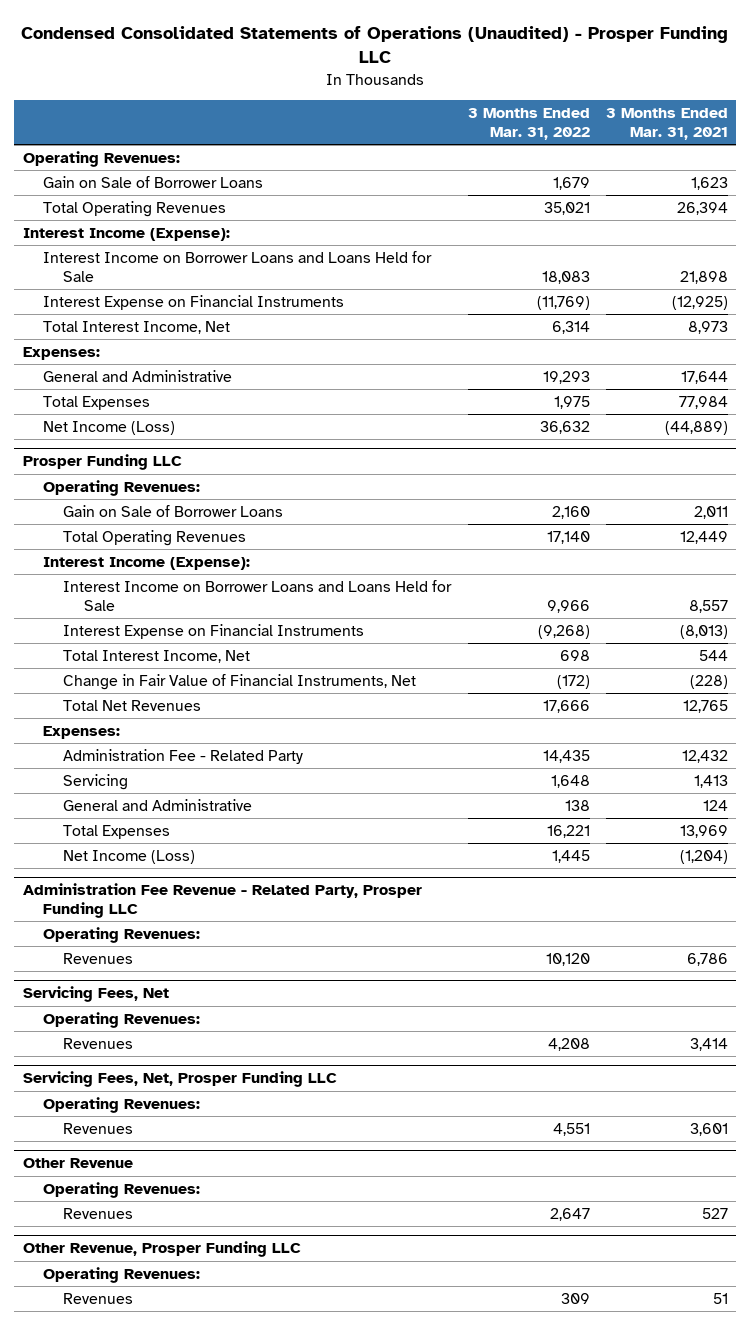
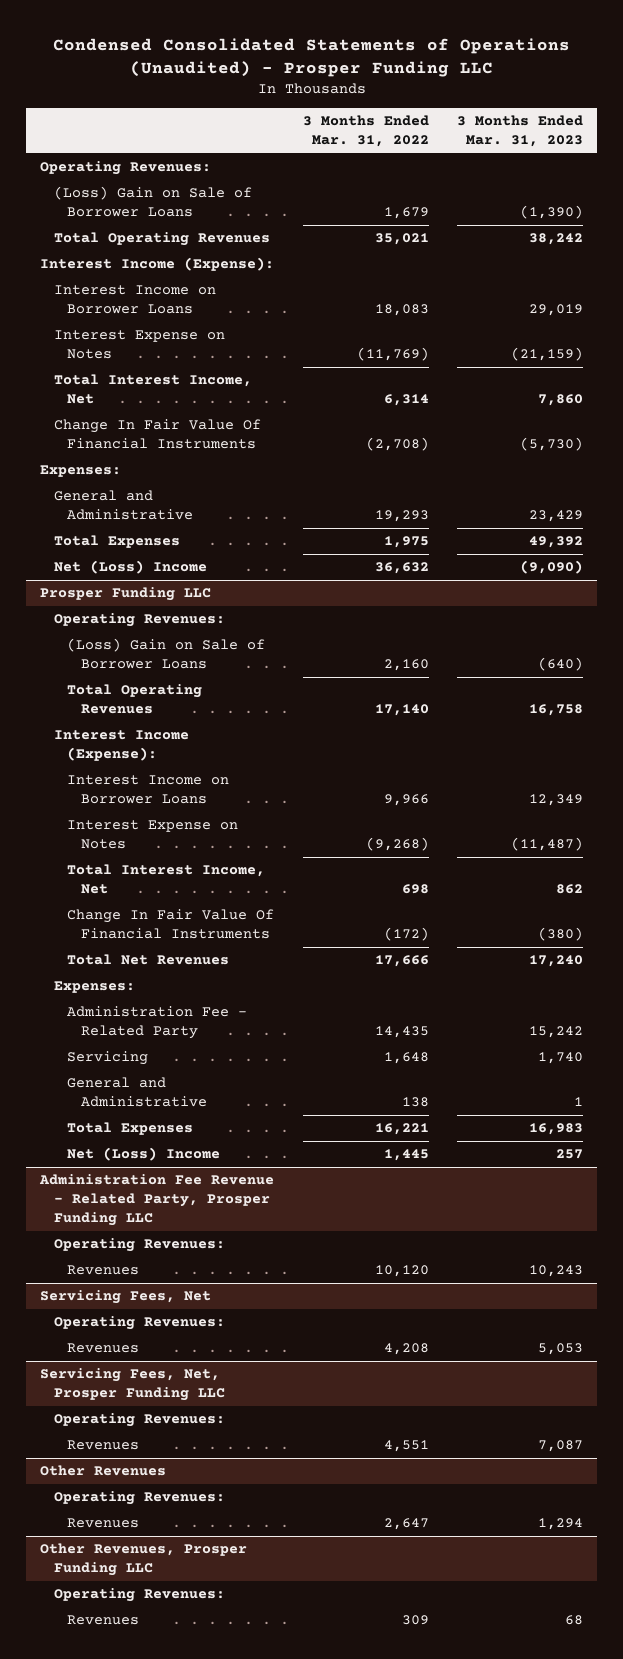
- | 3 Months Ended Mar. 31, 2022 | 3 Months Ended Mar. 31, 2021
+ | 3 Months Ended Mar. 31, 2022 | 3 Months Ended Mar. 31, 2023
- Gain on Sale of Borrower Loans | 1,679 | 1,623
+ (Loss) Gain on Sale of Borrower Loans | 1,679 | (1,390)
- Interest Income on Borrower Loans and Loans Held for Sale | 18,083 | 21,898
- Interest Expense on Financial Instruments | (11,769) | (12,925)
+ Interest Income on Borrower Loans | 18,083 | 29,019
+ Interest Expense on Notes | (11,769) | (21,159)
+ Change In Fair Value Of Financial Instruments | (2,708) | (5,730)
- Net Income (Loss) | 36,632 | (44,889)
+ Net (Loss) Income | 36,632 | (9,090)
@ Prosper Funding LLC
- Gain on Sale of Borrower Loans | 2,160 | 2,011
+ (Loss) Gain on Sale of Borrower Loans | 2,160 | (640)
- Interest Income on Borrower Loans and Loans Held for Sale | 9,966 | 8,557
- Interest Expense on Financial Instruments | (9,268) | (8,013)
+ Interest Income on Borrower Loans | 9,966 | 12,349
+ Interest Expense on Notes | (9,268) | (11,487)
- Change in Fair Value of Financial Instruments, Net | (172) | (228)
+ Change In Fair Value Of Financial Instruments | (172) | (380)
- Net Income (Loss) | 1,445 | (1,204)
+ Net (Loss) Income | 1,445 | 257
- Other Revenue
+ Other Revenues
- Other Revenue, Prosper Funding LLC
+ Other Revenues, Prosper Funding LLC

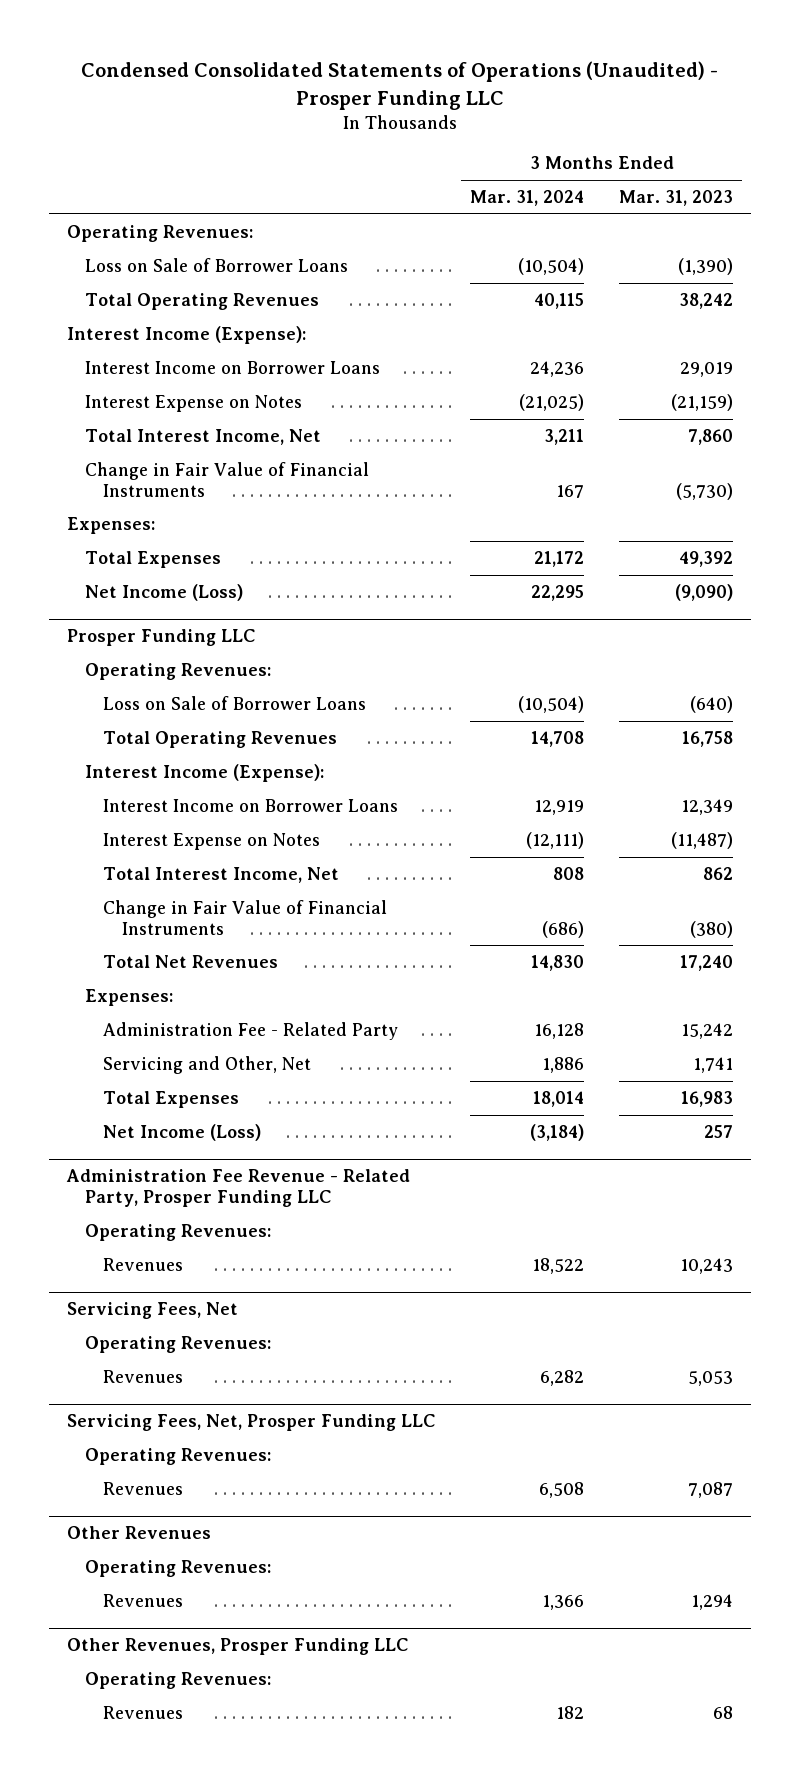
- | 3 Months Ended Mar. 31, 2022 | 3 Months Ended Mar. 31, 2023
+ | 3 Months Ended Mar. 31, 2024 | 3 Months Ended Mar. 31, 2023
- (Loss) Gain on Sale of Borrower Loans | 1,679 | (1,390)
+ Loss on Sale of Borrower Loans | (10,504) | (1,390)
- Change In Fair Value Of Financial Instruments | (2,708) | (5,730)
+ Change in Fair Value of Financial Instruments | 167 | (5,730)
- General and Administrative | 19,293 | 23,429
- Net (Loss) Income | 36,632 | (9,090)
+ Net Income (Loss) | 22,295 | (9,090)
@ Prosper Funding LLC
- (Loss) Gain on Sale of Borrower Loans | 2,160 | (640)
+ Loss on Sale of Borrower Loans | (10,504) | (640)
- Change In Fair Value Of Financial Instruments | (172) | (380)
+ Change in Fair Value of Financial Instruments | (686) | (380)
- Servicing | 1,648 | 1,740
- General and Administrative | 138 | 1
+ Servicing and Other, Net | 1,886 | 1,741
- Net (Loss) Income | 1,445 | 257
+ Net Income (Loss) | (3,184) | 257

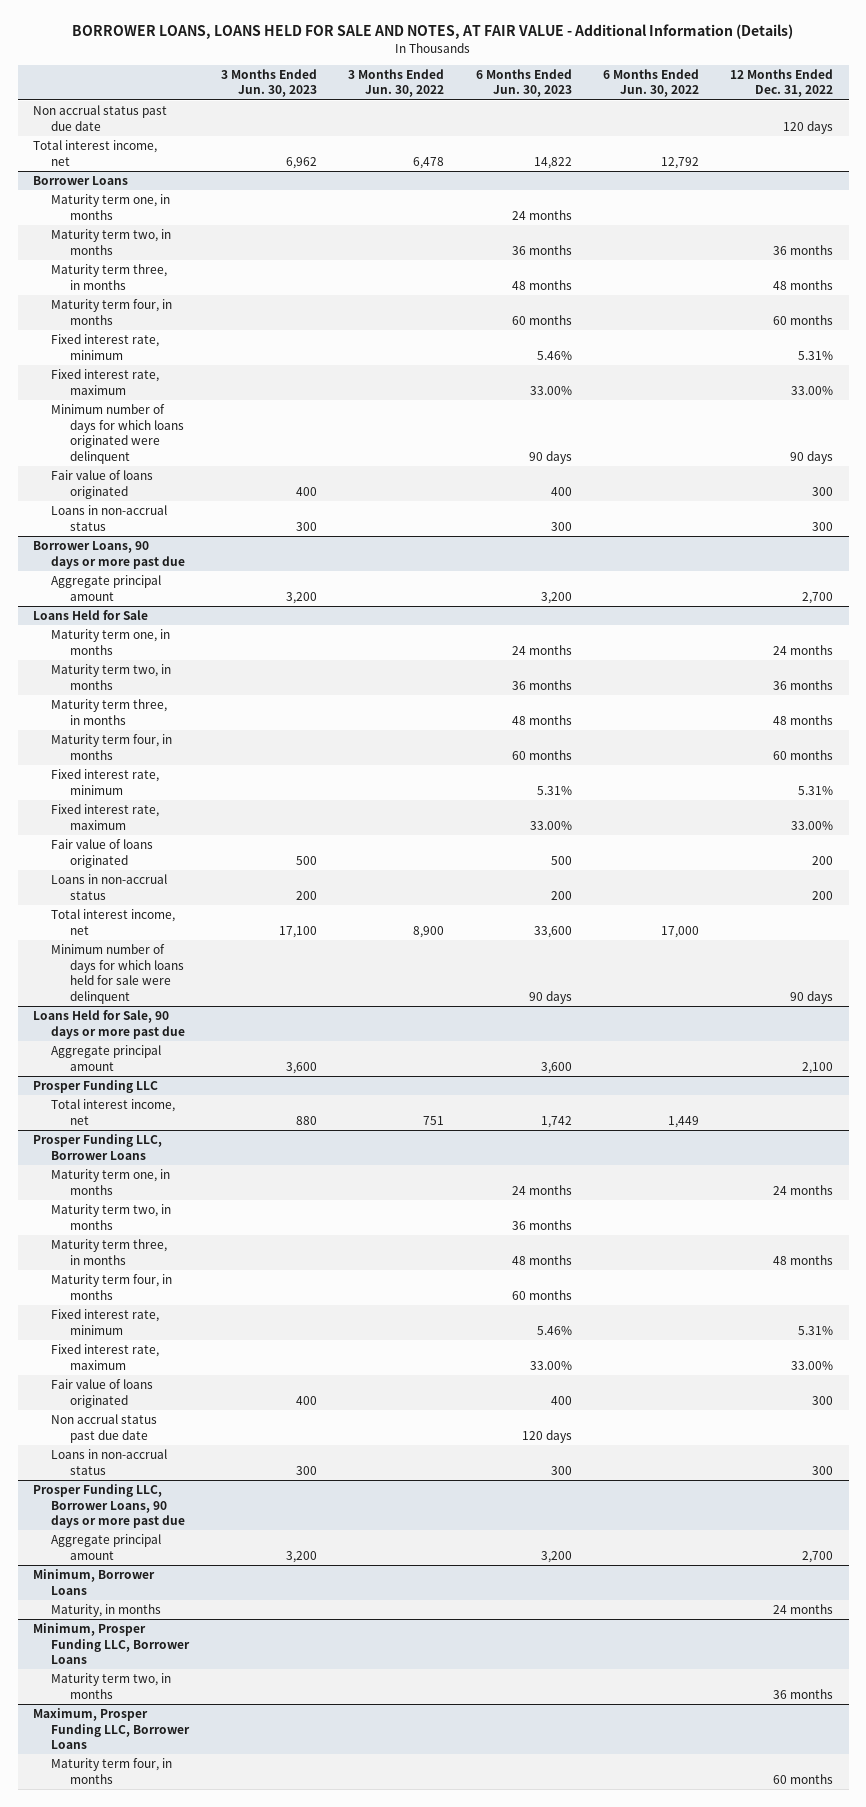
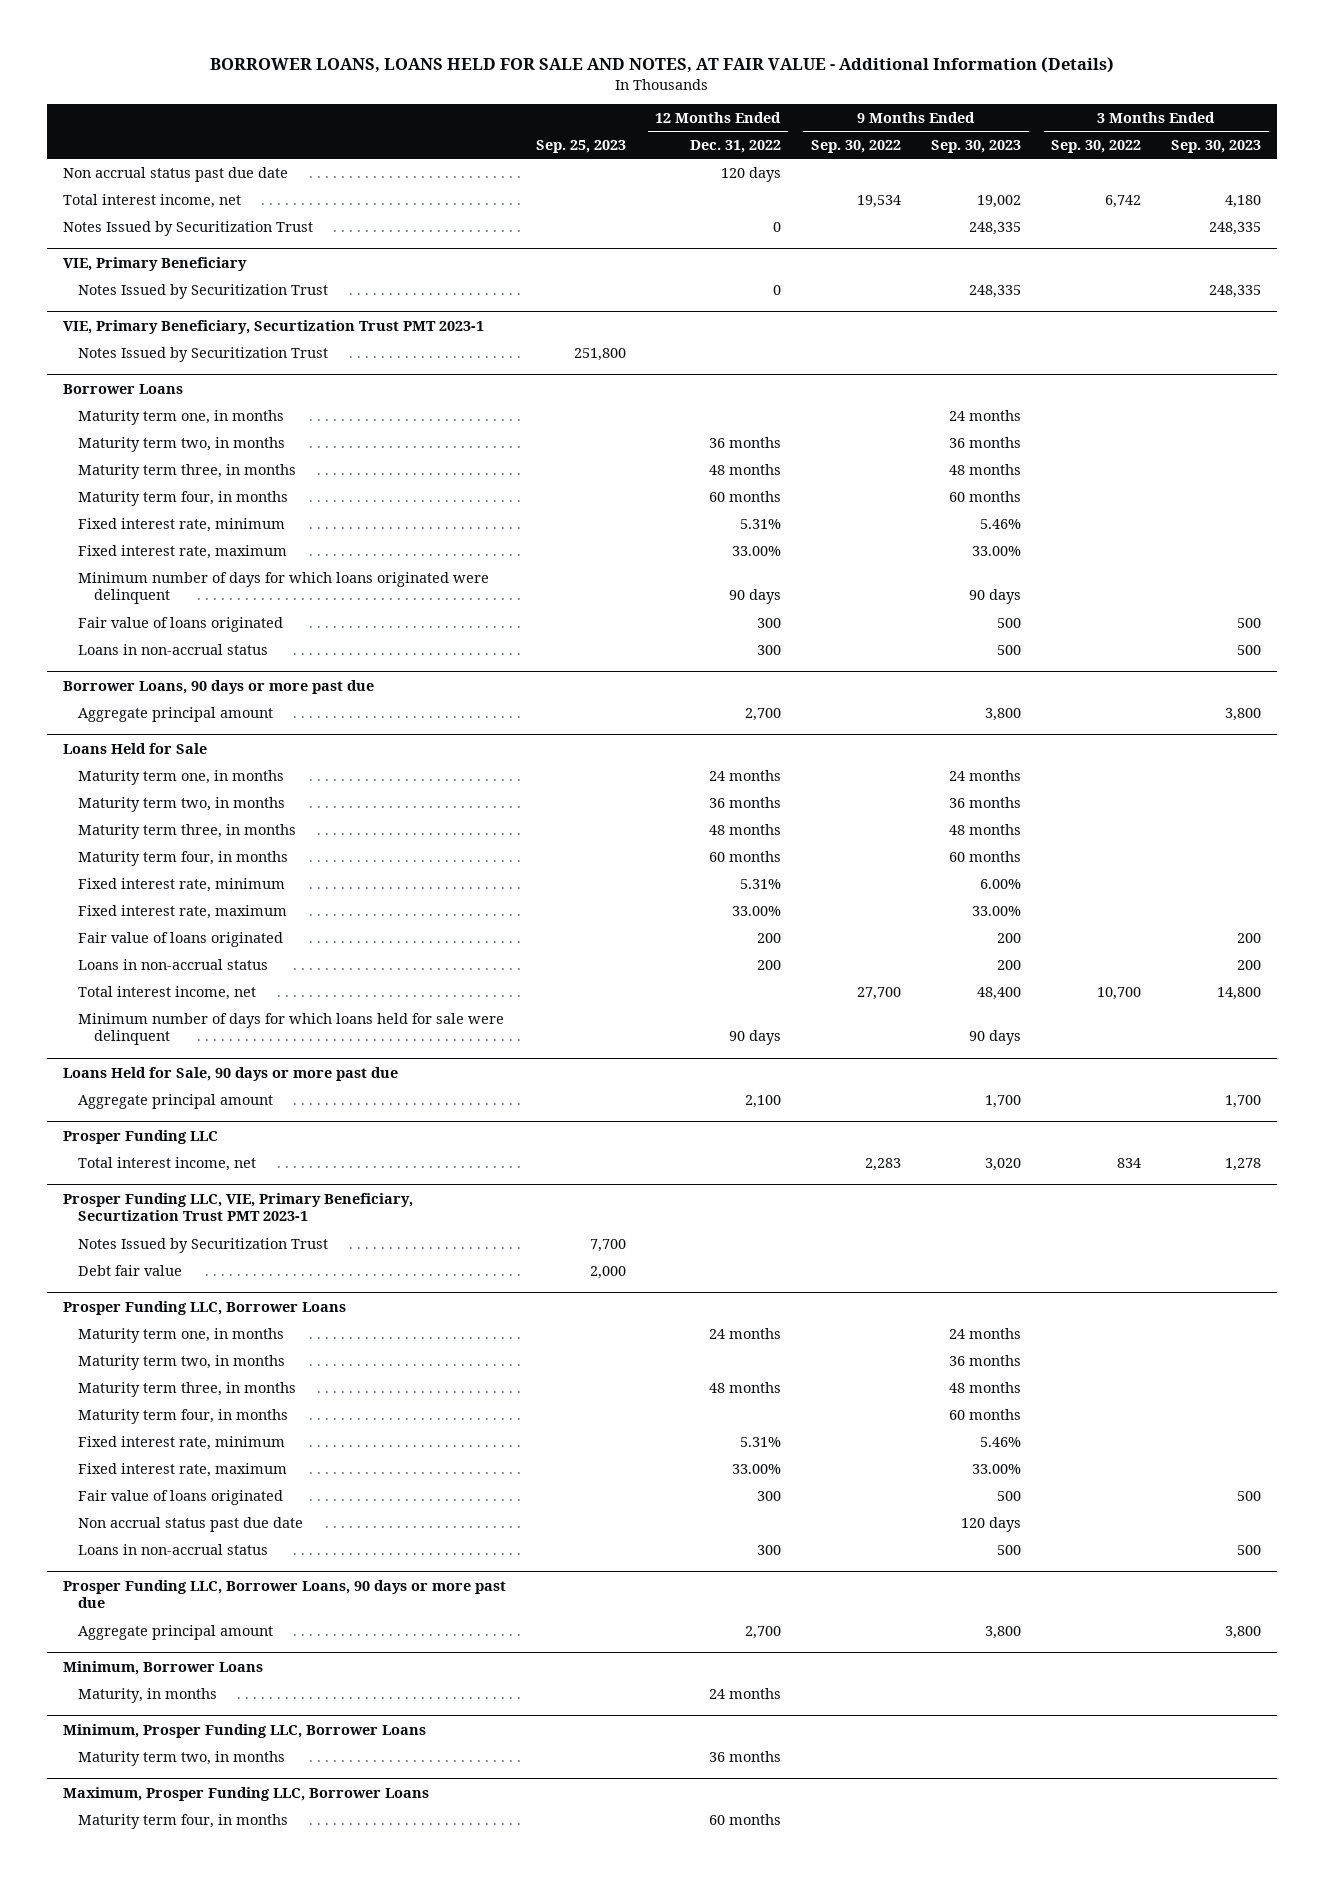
- | 3 Months Ended Jun. 30, 2023 | 3 Months Ended Jun. 30, 2022 | 6 Months Ended Jun. 30, 2023 | 6 Months Ended Jun. 30, 2022 | 12 Months Ended Dec. 31, 2022
+ | Sep. 25, 2023 | 12 Months Ended Dec. 31, 2022 | 9 Months Ended Sep. 30, 2022 | 9 Months Ended Sep. 30, 2023 | 3 Months Ended Sep. 30, 2022 | 3 Months Ended Sep. 30, 2023
+ Notes Issued by Securitization Trust | | 0 | | 248,335 | | 248,335
+ VIE, Primary Beneficiary
+ Notes Issued by Securitization Trust | | 0 | | 248,335 | | 248,335
+ VIE, Primary Beneficiary, Securtization Trust PMT 2023-1
+ Notes Issued by Securitization Trust | 251,800 | | | | |
+ Prosper Funding LLC, VIE, Primary Beneficiary, Securtization Trust PMT 2023-1
+ Notes Issued by Securitization Trust | 7,700 | | | | |
+ Debt fair value | 2,000 | | | | |

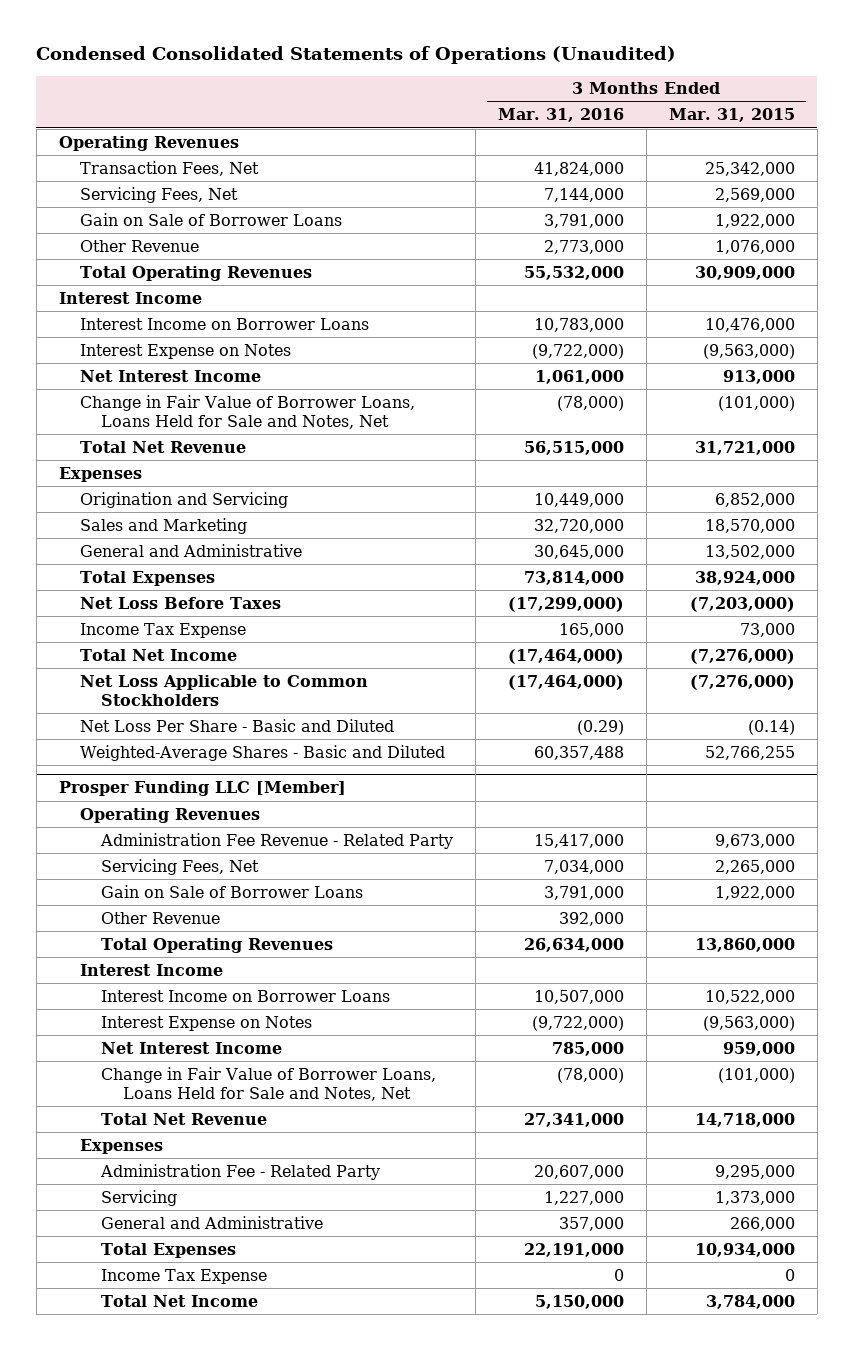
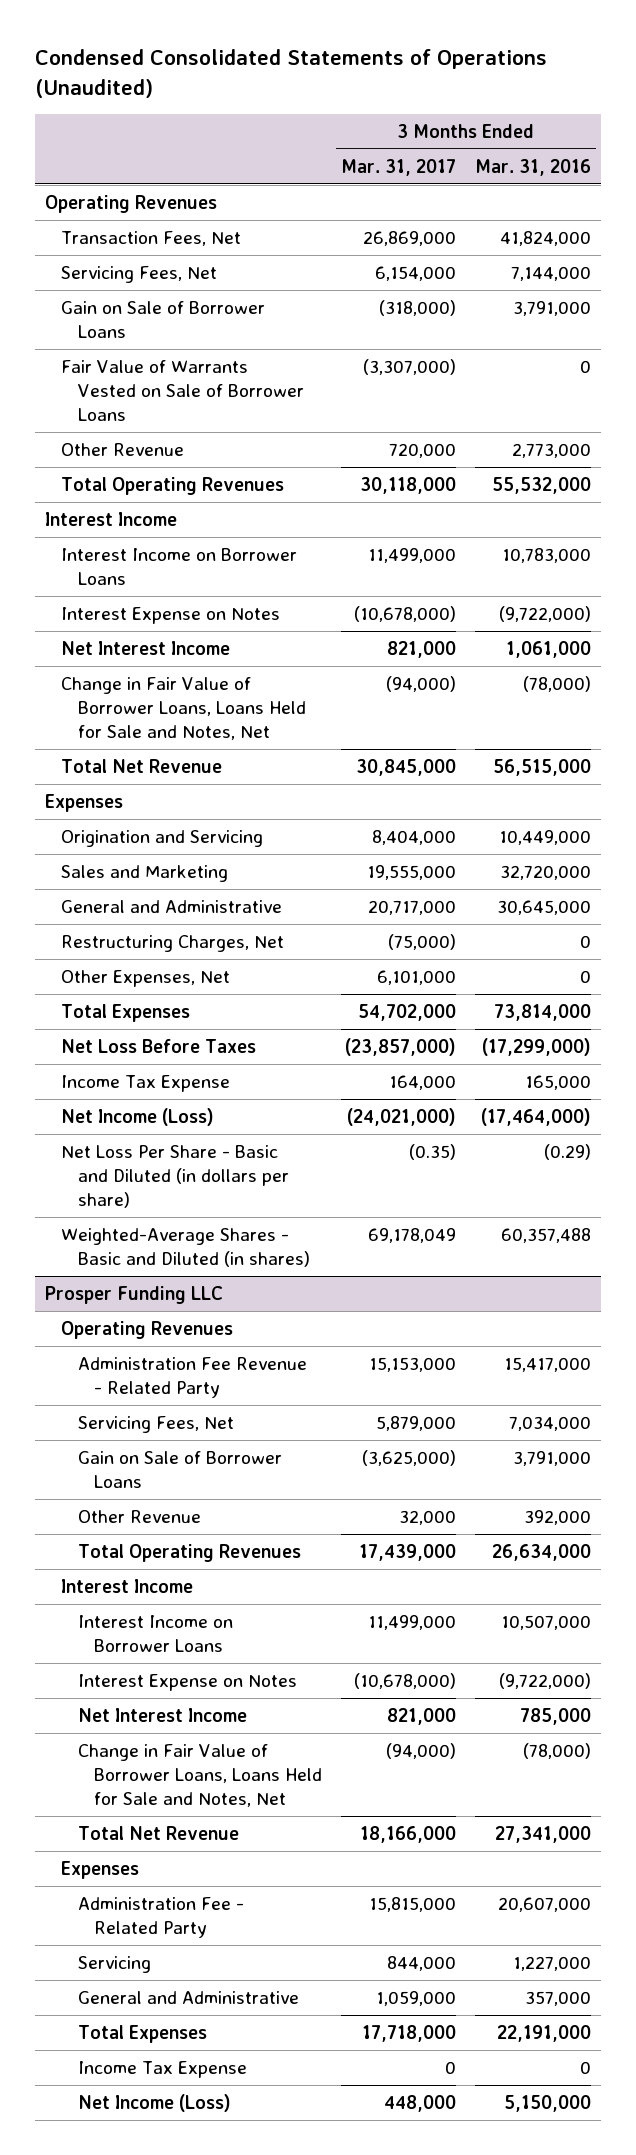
- | 3 Months Ended Mar. 31, 2016 | 3 Months Ended Mar. 31, 2015
+ | 3 Months Ended Mar. 31, 2017 | 3 Months Ended Mar. 31, 2016
+ Fair Value of Warrants Vested on Sale of Borrower Loans | (3,307,000) | 0
+ Restructuring Charges, Net | (75,000) | 0
+ Other Expenses, Net | 6,101,000 | 0
- Total Net Income | (17,464,000) | (7,276,000)
- Net Loss Applicable to Common Stockholders | (17,464,000) | (7,276,000)
- Net Loss Per Share - Basic and Diluted | (0.29) | (0.14)
- Weighted-Average Shares - Basic and Diluted | 60,357,488 | 52,766,255
- Prosper Funding LLC [Member]
+ Net Income (Loss) | (24,021,000) | (17,464,000)
+ Net Loss Per Share - Basic and Diluted (in dollars per share) | (0.35) | (0.29)
+ Weighted-Average Shares - Basic and Diluted (in shares) | 69,178,049 | 60,357,488
+ Prosper Funding LLC
- Total Net Income | 5,150,000 | 3,784,000
+ Net Income (Loss) | 448,000 | 5,150,000

